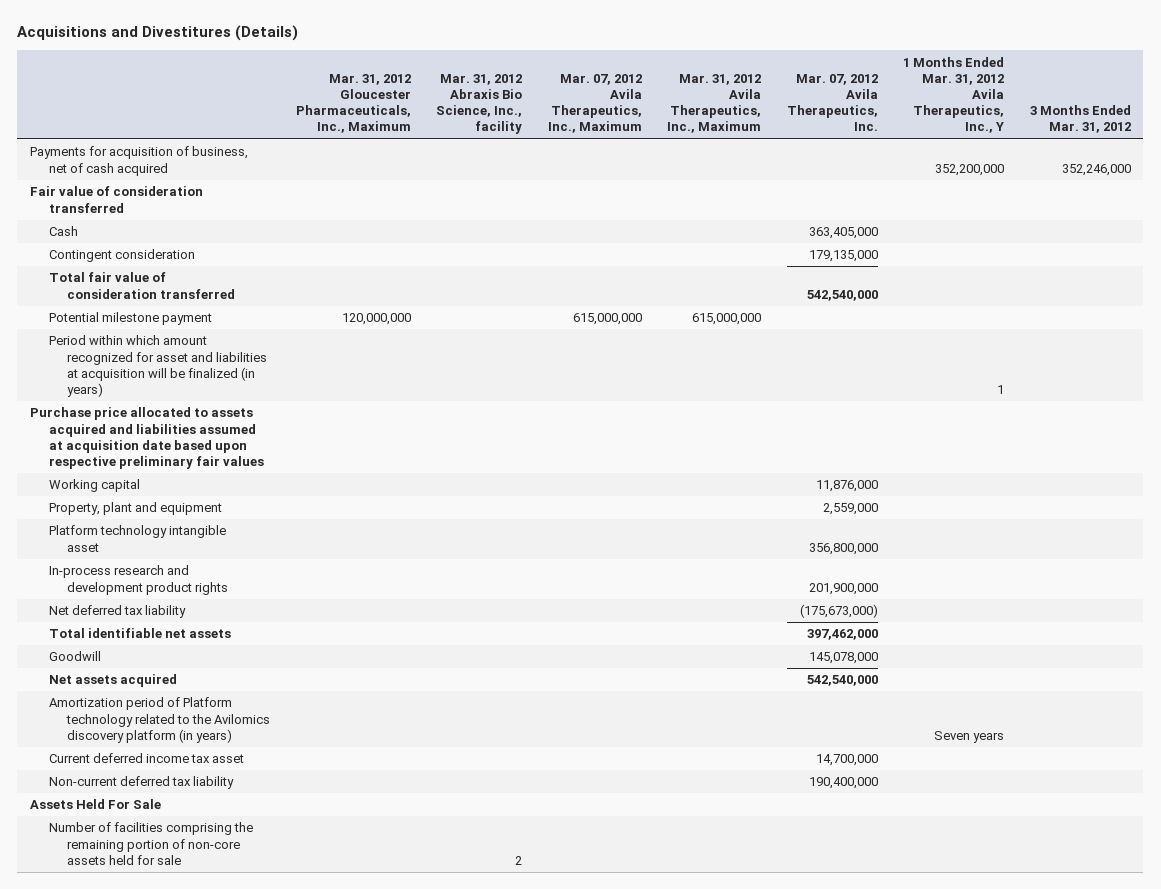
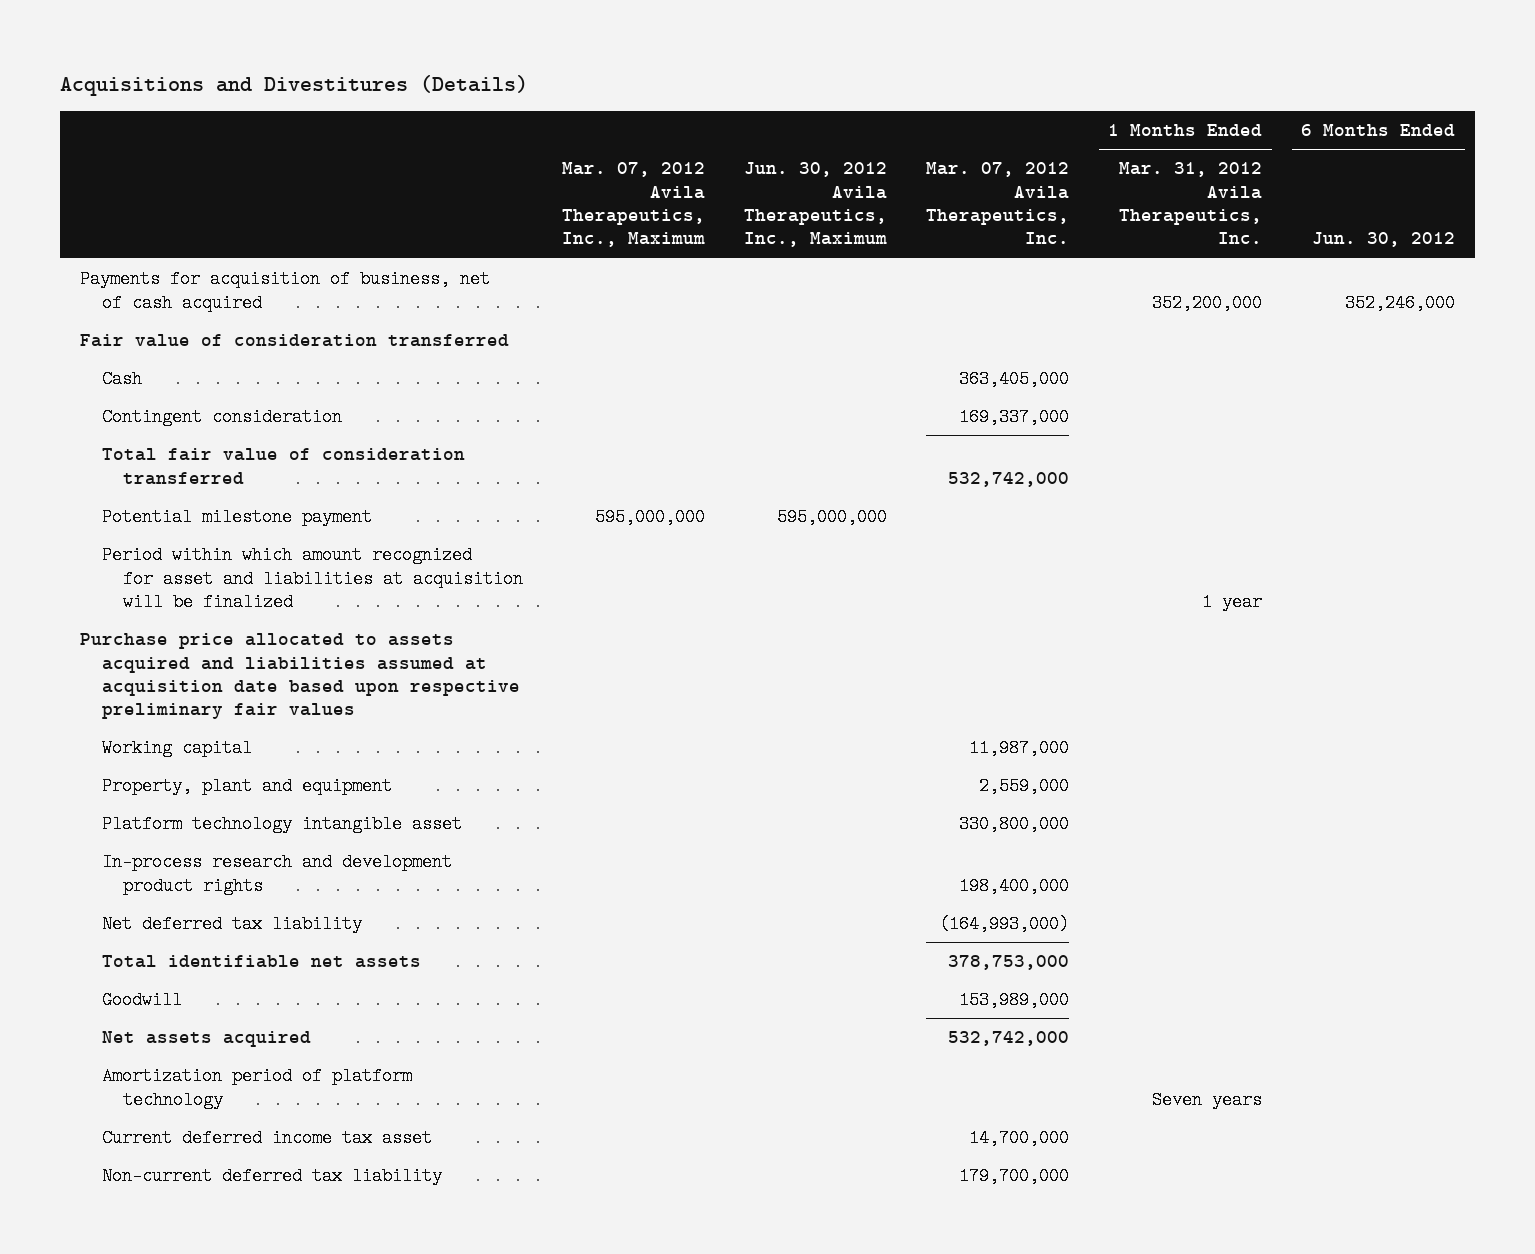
- | Mar. 31, 2012 Gloucester Pharmaceuticals, Inc., Maximum | Mar. 31, 2012 Abraxis Bio Science, Inc., facility | Mar. 07, 2012 Avila Therapeutics, Inc., Maximum | Mar. 31, 2012 Avila Therapeutics, Inc., Maximum | Mar. 07, 2012 Avila Therapeutics, Inc. | 1 Months Ended Mar. 31, 2012 Avila Therapeutics, Inc., Y | 3 Months Ended Mar. 31, 2012
+ | Mar. 07, 2012 Avila Therapeutics, Inc., Maximum | Jun. 30, 2012 Avila Therapeutics, Inc., Maximum | Mar. 07, 2012 Avila Therapeutics, Inc. | 1 Months Ended Mar. 31, 2012 Avila Therapeutics, Inc. | 6 Months Ended Jun. 30, 2012
- Contingent consideration | | | | | 179,135,000 | |
- Total fair value of consideration transferred | | | | | 542,540,000 | |
- Potential milestone payment | 120,000,000 | | 615,000,000 | 615,000,000 | | |
- Period within which amount recognized for asset and liabilities at acquisition will be finalized (in years) | | | | | | 1 |
+ Contingent consideration | | | 169,337,000 | |
+ Total fair value of consideration transferred | | | 532,742,000 | |
+ Potential milestone payment | 595,000,000 | 595,000,000 | | |
+ Period within which amount recognized for asset and liabilities at acquisition will be finalized | | | | 1 year |
- Working capital | | | | | 11,876,000 | |
+ Working capital | | | 11,987,000 | |
- Platform technology intangible asset | | | | | 356,800,000 | |
- In-process research and development product rights | | | | | 201,900,000 | |
- Net deferred tax liability | | | | | (175,673,000) | |
- Total identifiable net assets | | | | | 397,462,000 | |
- Goodwill | | | | | 145,078,000 | |
- Net assets acquired | | | | | 542,540,000 | |
- Amortization period of Platform technology related to the Avilomics discovery platform (in years) | | | | | | Seven years |
+ Platform technology intangible asset | | | 330,800,000 | |
+ In-process research and development product rights | | | 198,400,000 | |
+ Net deferred tax liability | | | (164,993,000) | |
+ Total identifiable net assets | | | 378,753,000 | |
+ Goodwill | | | 153,989,000 | |
+ Net assets acquired | | | 532,742,000 | |
+ Amortization period of platform technology | | | | Seven years |
- Non-current deferred tax liability | | | | | 190,400,000 | |
- Assets Held For Sale
- Number of facilities comprising the remaining portion of non-core assets held for sale | | 2 | | | | |
+ Non-current deferred tax liability | | | 179,700,000 | |

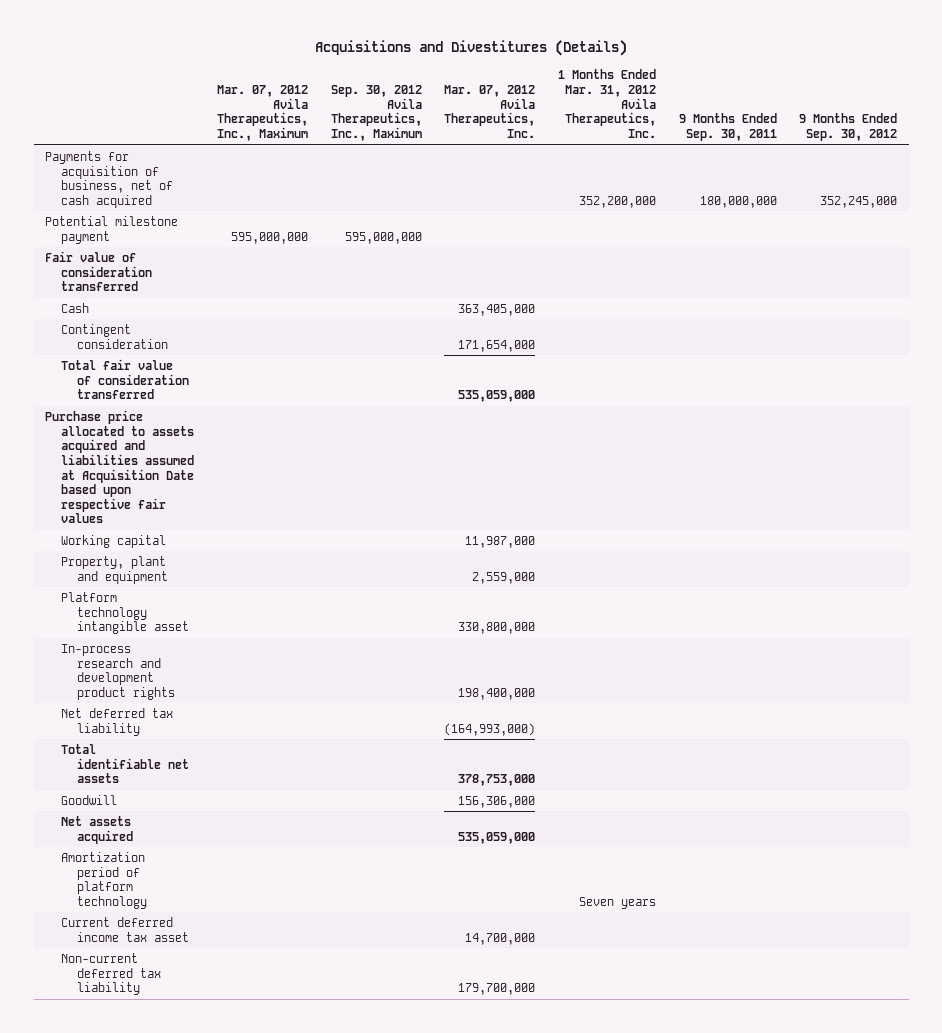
- | Mar. 07, 2012 Avila Therapeutics, Inc., Maximum | Jun. 30, 2012 Avila Therapeutics, Inc., Maximum | Mar. 07, 2012 Avila Therapeutics, Inc. | 1 Months Ended Mar. 31, 2012 Avila Therapeutics, Inc. | 6 Months Ended Jun. 30, 2012
+ | Mar. 07, 2012 Avila Therapeutics, Inc., Maximum | Sep. 30, 2012 Avila Therapeutics, Inc., Maximum | Mar. 07, 2012 Avila Therapeutics, Inc. | 1 Months Ended Mar. 31, 2012 Avila Therapeutics, Inc. | 9 Months Ended Sep. 30, 2011 | 9 Months Ended Sep. 30, 2012
moved up: Potential milestone payment | 595,000,000 | 595,000,000 | | | |
- Contingent consideration | | | 169,337,000 | |
- Total fair value of consideration transferred | | | 532,742,000 | |
- Period within which amount recognized for asset and liabilities at acquisition will be finalized | | | | 1 year |
- Purchase price allocated to assets acquired and liabilities assumed at acquisition date based upon respective preliminary fair values
+ Contingent consideration | | | 171,654,000 | | |
+ Total fair value of consideration transferred | | | 535,059,000 | | |
+ Purchase price allocated to assets acquired and liabilities assumed at Acquisition Date based upon respective fair values
- Goodwill | | | 153,989,000 | |
- Net assets acquired | | | 532,742,000 | |
+ Goodwill | | | 156,306,000 | | |
+ Net assets acquired | | | 535,059,000 | | |

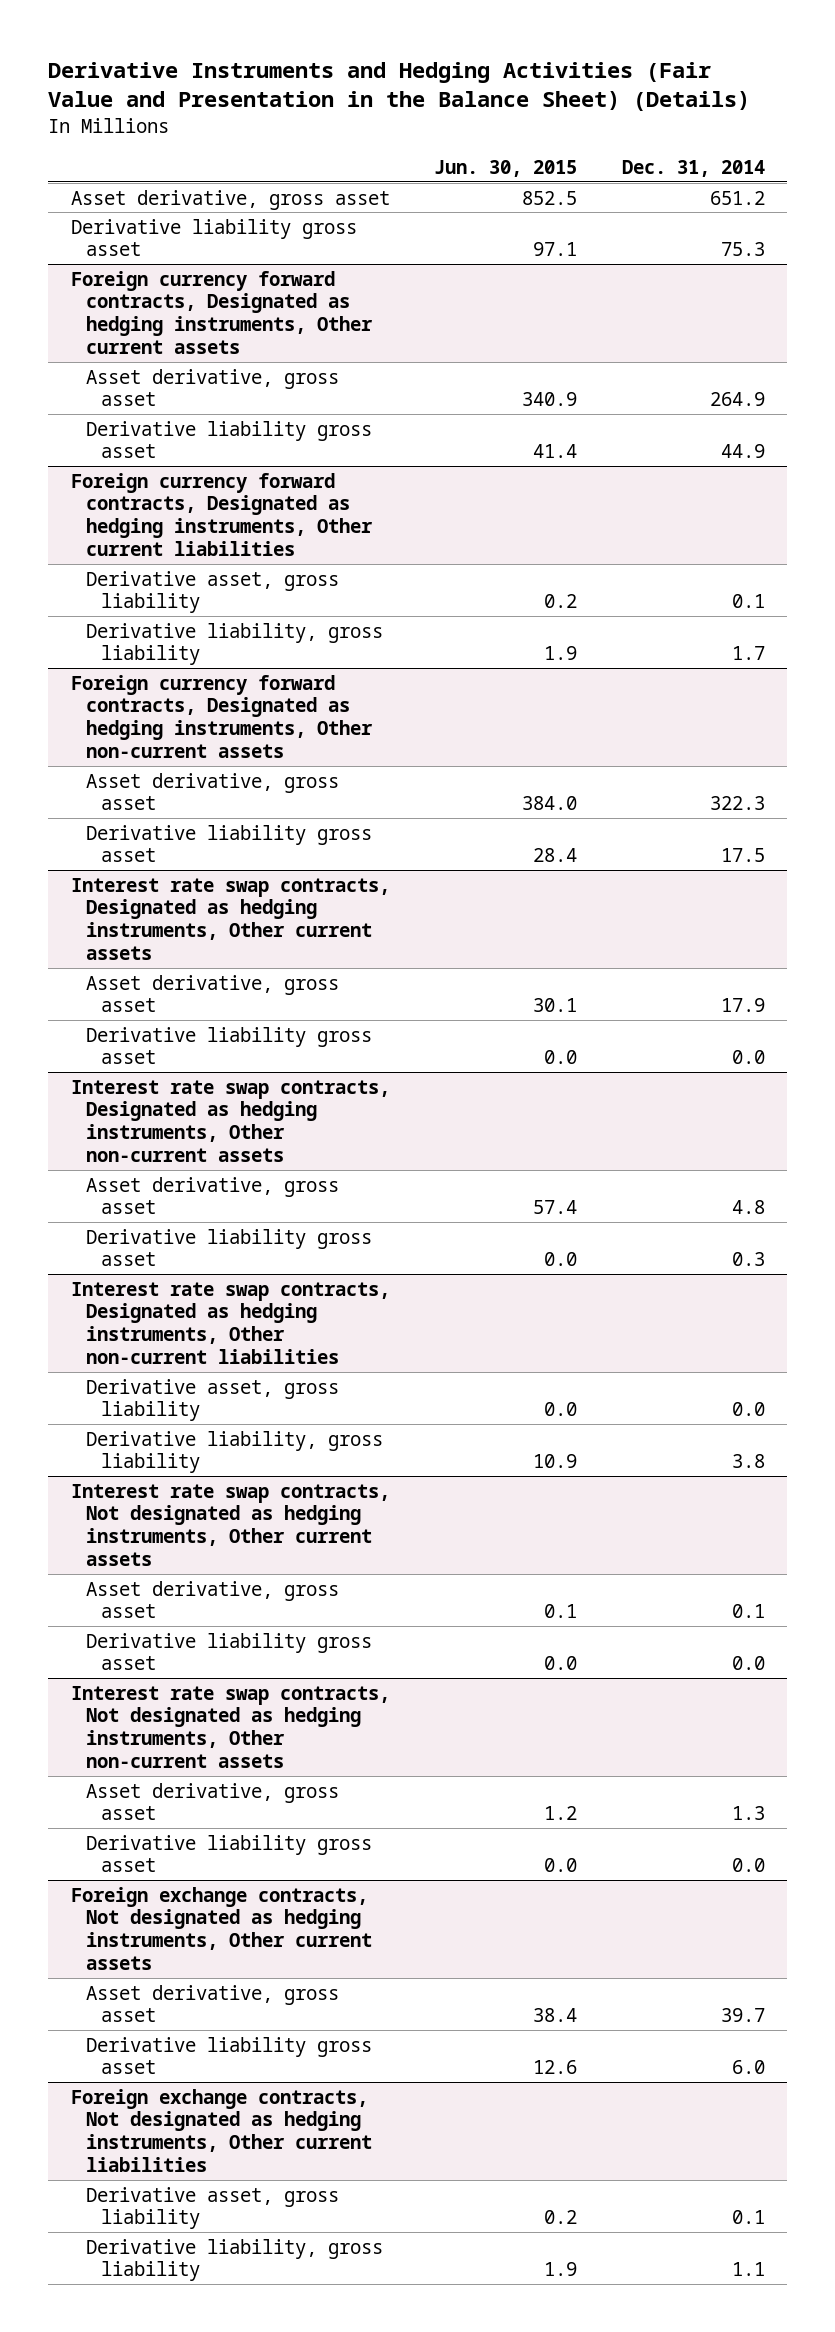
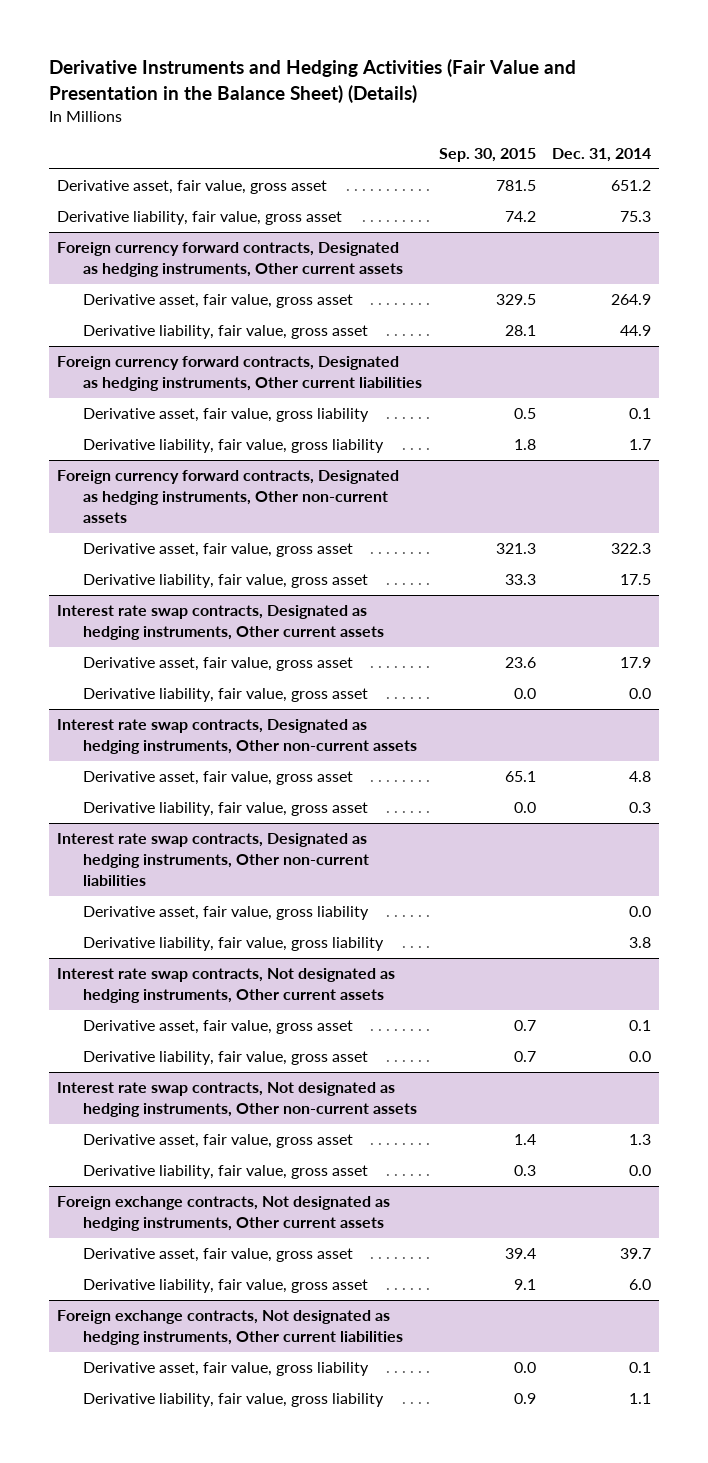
- | Jun. 30, 2015 | Dec. 31, 2014
+ | Sep. 30, 2015 | Dec. 31, 2014
- Asset derivative, gross asset | 852.5 | 651.2
- Derivative liability gross asset | 97.1 | 75.3
+ Derivative asset, fair value, gross asset | 781.5 | 651.2
+ Derivative liability, fair value, gross asset | 74.2 | 75.3
@ Foreign currency forward contracts, Designated as hedging instruments, Other current assets
- Asset derivative, gross asset | 340.9 | 264.9
- Derivative liability gross asset | 41.4 | 44.9
+ Derivative asset, fair value, gross asset | 329.5 | 264.9
+ Derivative liability, fair value, gross asset | 28.1 | 44.9
@ Foreign currency forward contracts, Designated as hedging instruments, Other current liabilities
- Derivative asset, gross liability | 0.2 | 0.1
- Derivative liability, gross liability | 1.9 | 1.7
+ Derivative asset, fair value, gross liability | 0.5 | 0.1
+ Derivative liability, fair value, gross liability | 1.8 | 1.7
@ Foreign currency forward contracts, Designated as hedging instruments, Other non-current assets
- Asset derivative, gross asset | 384.0 | 322.3
- Derivative liability gross asset | 28.4 | 17.5
+ Derivative asset, fair value, gross asset | 321.3 | 322.3
+ Derivative liability, fair value, gross asset | 33.3 | 17.5
@ Interest rate swap contracts, Designated as hedging instruments, Other current assets
- Asset derivative, gross asset | 30.1 | 17.9
- Derivative liability gross asset | 0.0 | 0.0
+ Derivative asset, fair value, gross asset | 23.6 | 17.9
+ Derivative liability, fair value, gross asset | 0.0 | 0.0
@ Interest rate swap contracts, Designated as hedging instruments, Other non-current assets
- Asset derivative, gross asset | 57.4 | 4.8
- Derivative liability gross asset | 0.0 | 0.3
+ Derivative asset, fair value, gross asset | 65.1 | 4.8
+ Derivative liability, fair value, gross asset | 0.0 | 0.3
@ Interest rate swap contracts, Designated as hedging instruments, Other non-current liabilities
- Derivative asset, gross liability | 0.0 | 0.0
- Derivative liability, gross liability | 10.9 | 3.8
+ Derivative asset, fair value, gross liability | | 0.0
+ Derivative liability, fair value, gross liability | | 3.8
@ Interest rate swap contracts, Not designated as hedging instruments, Other current assets
- Asset derivative, gross asset | 0.1 | 0.1
- Derivative liability gross asset | 0.0 | 0.0
+ Derivative asset, fair value, gross asset | 0.7 | 0.1
+ Derivative liability, fair value, gross asset | 0.7 | 0.0
@ Interest rate swap contracts, Not designated as hedging instruments, Other non-current assets
- Asset derivative, gross asset | 1.2 | 1.3
- Derivative liability gross asset | 0.0 | 0.0
+ Derivative asset, fair value, gross asset | 1.4 | 1.3
+ Derivative liability, fair value, gross asset | 0.3 | 0.0
@ Foreign exchange contracts, Not designated as hedging instruments, Other current assets
- Asset derivative, gross asset | 38.4 | 39.7
- Derivative liability gross asset | 12.6 | 6.0
+ Derivative asset, fair value, gross asset | 39.4 | 39.7
+ Derivative liability, fair value, gross asset | 9.1 | 6.0
@ Foreign exchange contracts, Not designated as hedging instruments, Other current liabilities
- Derivative asset, gross liability | 0.2 | 0.1
- Derivative liability, gross liability | 1.9 | 1.1
+ Derivative asset, fair value, gross liability | 0.0 | 0.1
+ Derivative liability, fair value, gross liability | 0.9 | 1.1

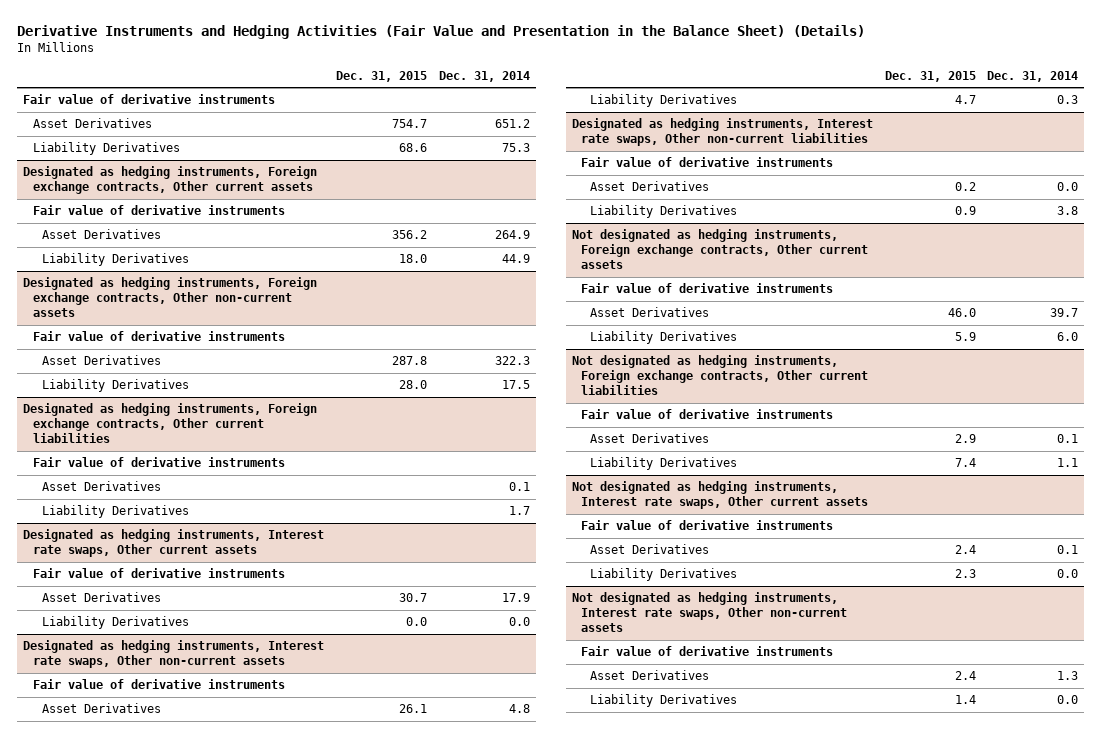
- | Sep. 30, 2015 | Dec. 31, 2014
+ | Dec. 31, 2015 | Dec. 31, 2014
- Derivative asset, fair value, gross asset | 781.5 | 651.2
- Derivative liability, fair value, gross asset | 74.2 | 75.3
- Foreign currency forward contracts, Designated as hedging instruments, Other current assets
- Derivative asset, fair value, gross asset | 329.5 | 264.9
- Derivative liability, fair value, gross asset | 28.1 | 44.9
- Foreign currency forward contracts, Designated as hedging instruments, Other current liabilities
- Derivative asset, fair value, gross liability | 0.5 | 0.1
- Derivative liability, fair value, gross liability | 1.8 | 1.7
- Foreign currency forward contracts, Designated as hedging instruments, Other non-current assets
- Derivative asset, fair value, gross asset | 321.3 | 322.3
- Derivative liability, fair value, gross asset | 33.3 | 17.5
- Interest rate swap contracts, Designated as hedging instruments, Other current assets
- Derivative asset, fair value, gross asset | 23.6 | 17.9
- Derivative liability, fair value, gross asset | 0.0 | 0.0
- Interest rate swap contracts, Designated as hedging instruments, Other non-current assets
- Derivative asset, fair value, gross asset | 65.1 | 4.8
- Derivative liability, fair value, gross asset | 0.0 | 0.3
- Interest rate swap contracts, Designated as hedging instruments, Other non-current liabilities
- Derivative asset, fair value, gross liability | | 0.0
- Derivative liability, fair value, gross liability | | 3.8
- Interest rate swap contracts, Not designated as hedging instruments, Other current assets
- Derivative asset, fair value, gross asset | 0.7 | 0.1
- Derivative liability, fair value, gross asset | 0.7 | 0.0
- Interest rate swap contracts, Not designated as hedging instruments, Other non-current assets
- Derivative asset, fair value, gross asset | 1.4 | 1.3
- Derivative liability, fair value, gross asset | 0.3 | 0.0
- Foreign exchange contracts, Not designated as hedging instruments, Other current assets
- Derivative asset, fair value, gross asset | 39.4 | 39.7
- Derivative liability, fair value, gross asset | 9.1 | 6.0
- Foreign exchange contracts, Not designated as hedging instruments, Other current liabilities
- Derivative asset, fair value, gross liability | 0.0 | 0.1
- Derivative liability, fair value, gross liability | 0.9 | 1.1
+ Fair value of derivative instruments
+ Asset Derivatives | 754.7 | 651.2
+ Liability Derivatives | 68.6 | 75.3
+ Designated as hedging instruments, Foreign exchange contracts, Other current assets
+ Fair value of derivative instruments
+ Asset Derivatives | 356.2 | 264.9
+ Liability Derivatives | 18.0 | 44.9
+ Designated as hedging instruments, Foreign exchange contracts, Other non-current assets
+ Fair value of derivative instruments
+ Asset Derivatives | 287.8 | 322.3
+ Liability Derivatives | 28.0 | 17.5
+ Designated as hedging instruments, Foreign exchange contracts, Other current liabilities
+ Fair value of derivative instruments
+ Asset Derivatives | | 0.1
+ Liability Derivatives | | 1.7
+ Designated as hedging instruments, Interest rate swaps, Other current assets
+ Fair value of derivative instruments
+ Asset Derivatives | 30.7 | 17.9
+ Liability Derivatives | 0.0 | 0.0
+ Designated as hedging instruments, Interest rate swaps, Other non-current assets
+ Fair value of derivative instruments
+ Asset Derivatives | 26.1 | 4.8
+ Liability Derivatives | 4.7 | 0.3
+ Designated as hedging instruments, Interest rate swaps, Other non-current liabilities
+ Fair value of derivative instruments
+ Asset Derivatives | 0.2 | 0.0
+ Liability Derivatives | 0.9 | 3.8
+ Not designated as hedging instruments, Foreign exchange contracts, Other current assets
+ Fair value of derivative instruments
+ Asset Derivatives | 46.0 | 39.7
+ Liability Derivatives | 5.9 | 6.0
+ Not designated as hedging instruments, Foreign exchange contracts, Other current liabilities
+ Fair value of derivative instruments
+ Asset Derivatives | 2.9 | 0.1
+ Liability Derivatives | 7.4 | 1.1
+ Not designated as hedging instruments, Interest rate swaps, Other current assets
+ Fair value of derivative instruments
+ Asset Derivatives | 2.4 | 0.1
+ Liability Derivatives | 2.3 | 0.0
+ Not designated as hedging instruments, Interest rate swaps, Other non-current assets
+ Fair value of derivative instruments
+ Asset Derivatives | 2.4 | 1.3
+ Liability Derivatives | 1.4 | 0.0

